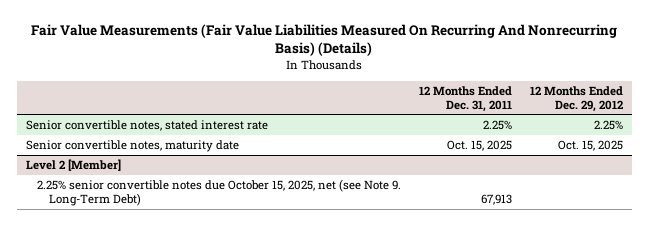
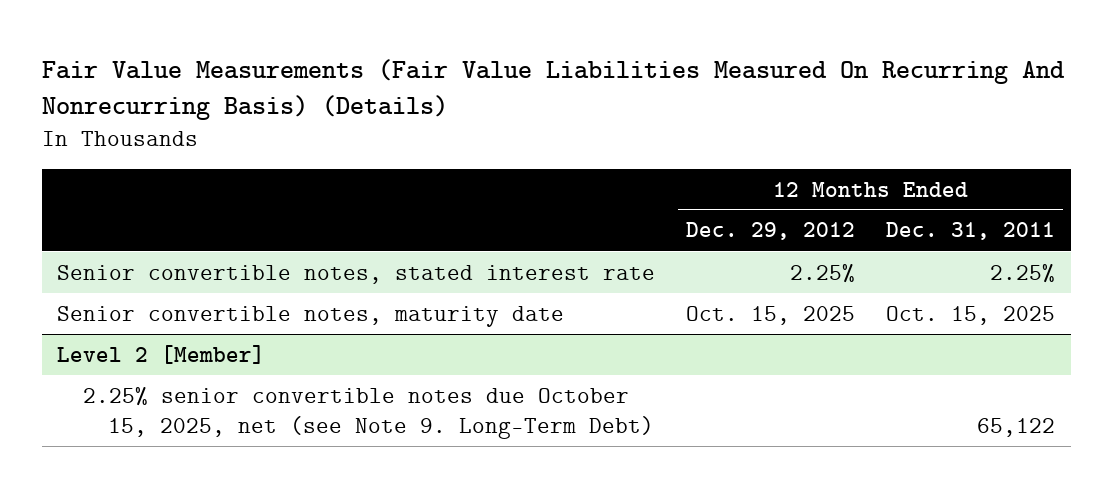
- | 12 Months Ended Dec. 31, 2011 | 12 Months Ended Dec. 29, 2012
+ | 12 Months Ended Dec. 29, 2012 | 12 Months Ended Dec. 31, 2011
@ Level 2 [Member]
- 2.25% senior convertible notes due October 15, 2025, net (see Note 9. Long-Term Debt) | 67,913 |
+ 2.25% senior convertible notes due October 15, 2025, net (see Note 9. Long-Term Debt) | | 65,122

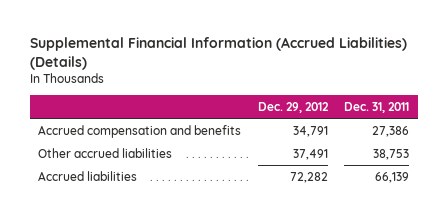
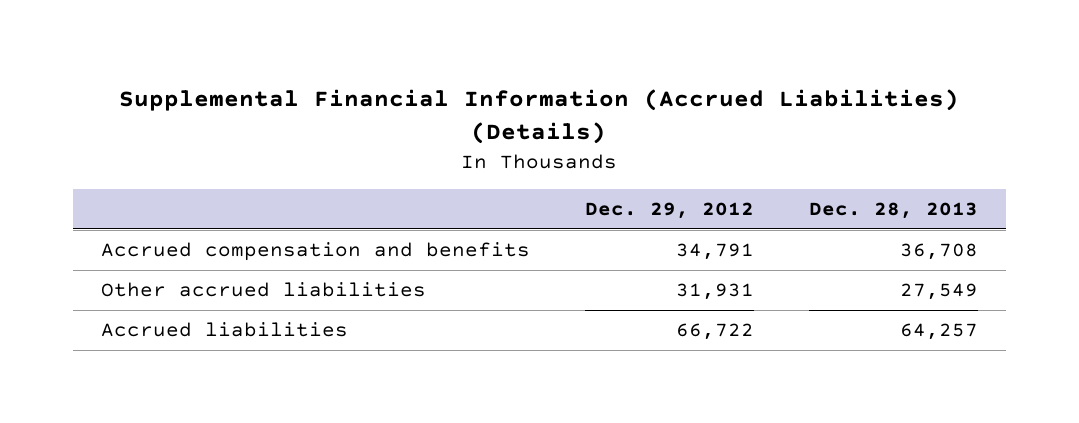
- | Dec. 29, 2012 | Dec. 31, 2011
+ | Dec. 29, 2012 | Dec. 28, 2013
- Other accrued liabilities | 37,491 | 38,753
- Accrued liabilities | 72,282 | 66,139
+ Other accrued liabilities | 31,931 | 27,549
+ Accrued liabilities | 66,722 | 64,257

